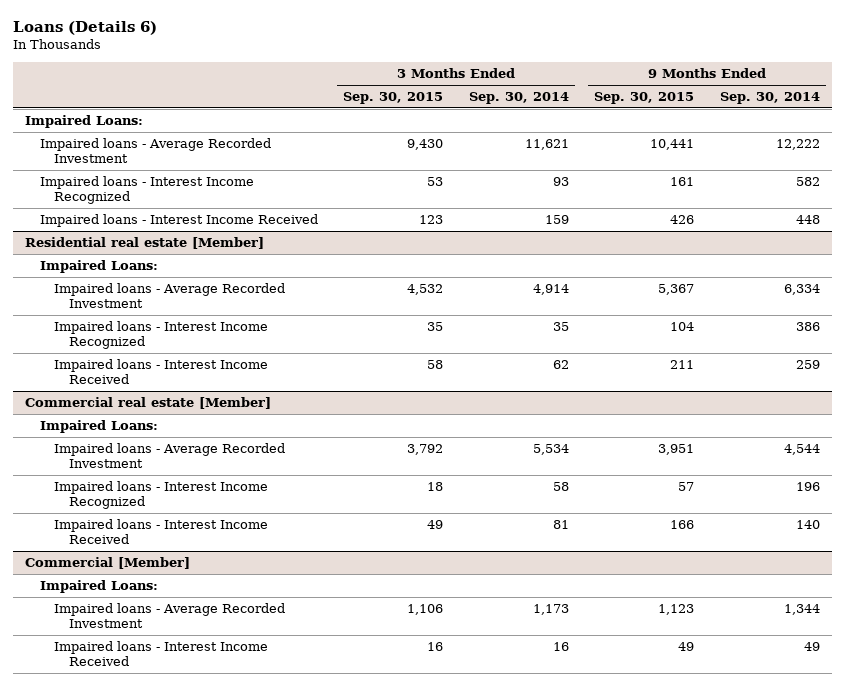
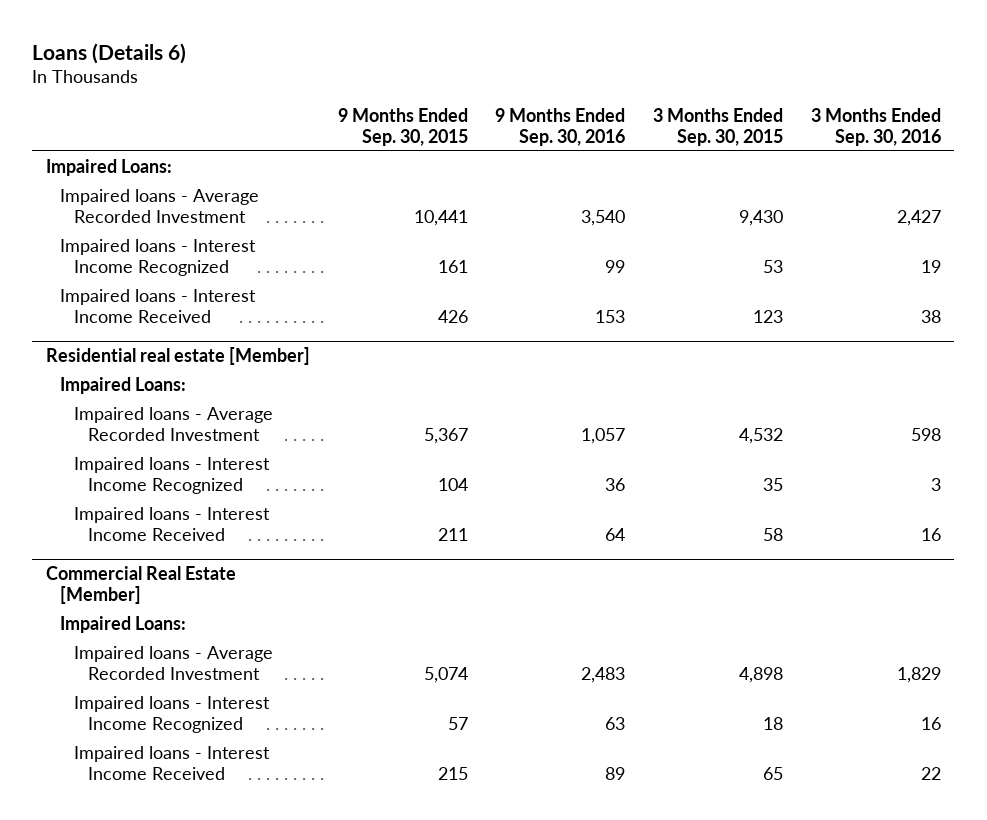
- | 3 Months Ended Sep. 30, 2015 | 3 Months Ended Sep. 30, 2014 | 9 Months Ended Sep. 30, 2015 | 9 Months Ended Sep. 30, 2014
+ | 9 Months Ended Sep. 30, 2015 | 9 Months Ended Sep. 30, 2016 | 3 Months Ended Sep. 30, 2015 | 3 Months Ended Sep. 30, 2016
- Commercial real estate [Member]
+ Commercial Real Estate [Member]
- Impaired loans - Average Recorded Investment | 3,792 | 5,534 | 3,951 | 4,544
+ Impaired loans - Average Recorded Investment | 5,074 | 2,483 | 4,898 | 1,829
- Impaired loans - Interest Income Received | 49 | 81 | 166 | 140
- Commercial [Member]
- Impaired Loans:
- Impaired loans - Average Recorded Investment | 1,106 | 1,173 | 1,123 | 1,344
- Impaired loans - Interest Income Received | 16 | 16 | 49 | 49
+ Impaired loans - Interest Income Received | 215 | 89 | 65 | 22

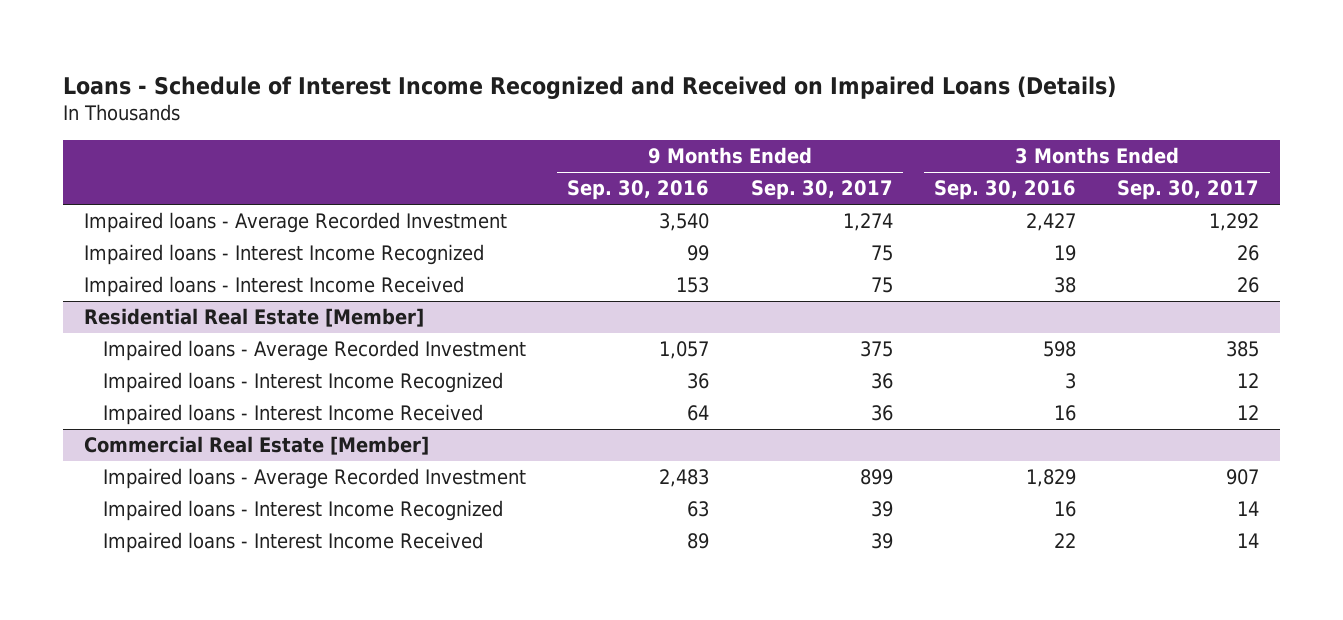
- Loans (Details 6)
+ Loans - Schedule of Interest Income Recognized and Received on Impaired Loans (Details)
- | 9 Months Ended Sep. 30, 2015 | 9 Months Ended Sep. 30, 2016 | 3 Months Ended Sep. 30, 2015 | 3 Months Ended Sep. 30, 2016
+ | 9 Months Ended Sep. 30, 2016 | 9 Months Ended Sep. 30, 2017 | 3 Months Ended Sep. 30, 2016 | 3 Months Ended Sep. 30, 2017
- Impaired Loans:
- Residential real estate [Member]
- Impaired Loans:
+ Residential Real Estate [Member]
@ Commercial Real Estate [Member]
- Impaired Loans:

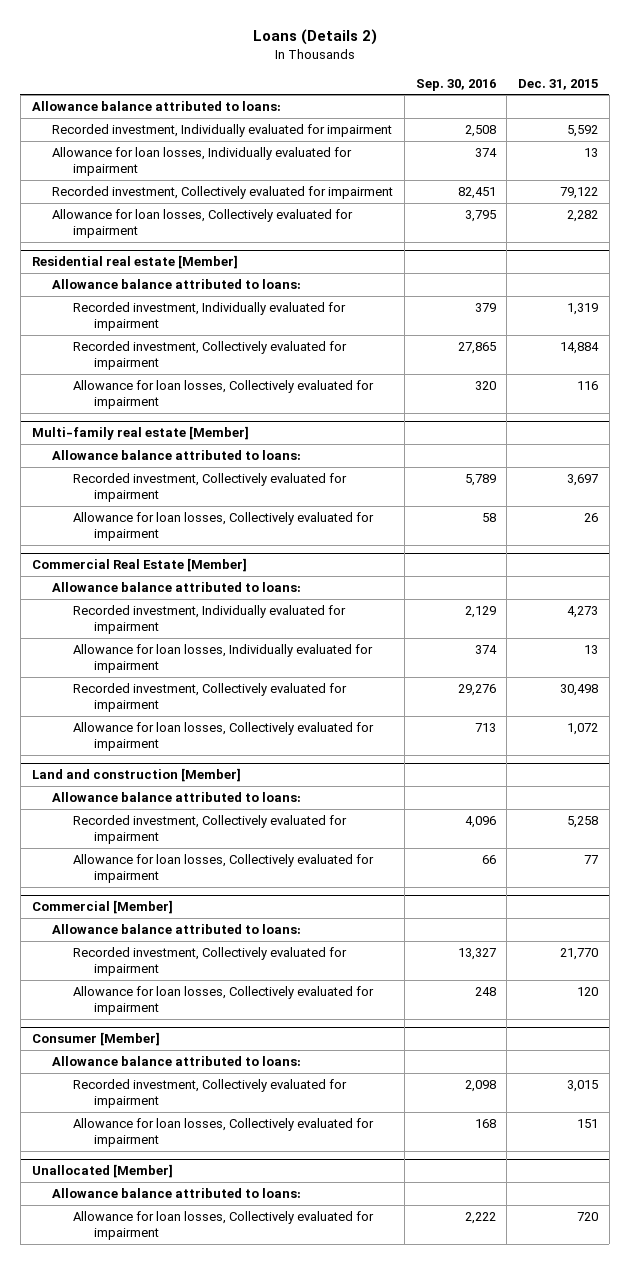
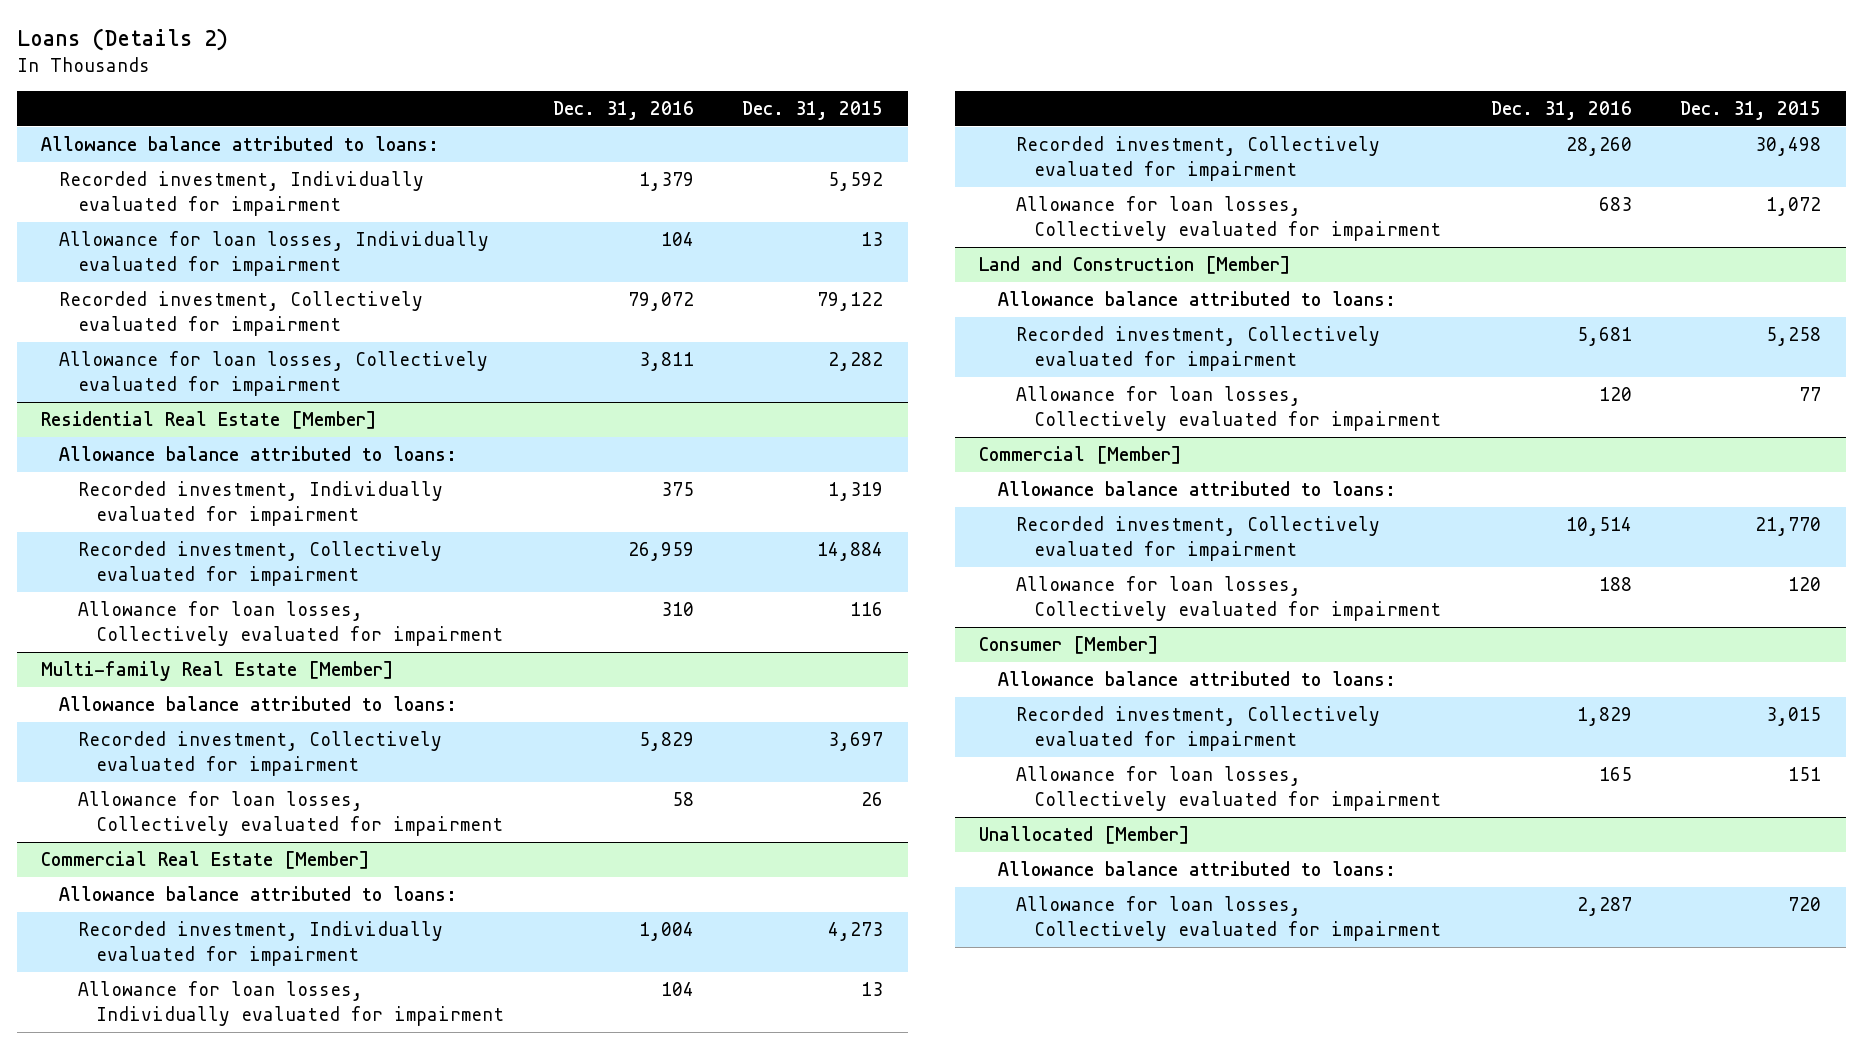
- | Sep. 30, 2016 | Dec. 31, 2015
+ | Dec. 31, 2016 | Dec. 31, 2015
- Residential real estate [Member]
+ Residential Real Estate [Member]
- Multi-family real estate [Member]
+ Multi-family Real Estate [Member]
- Land and construction [Member]
+ Land and Construction [Member]

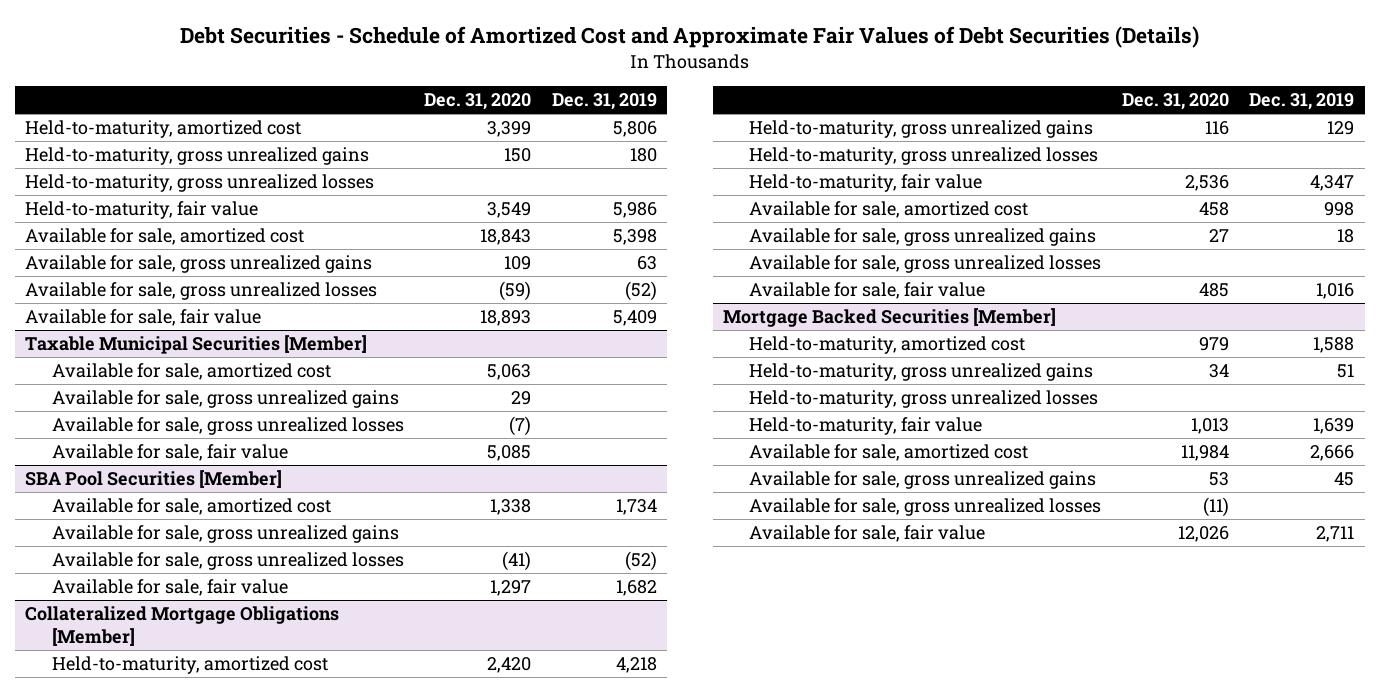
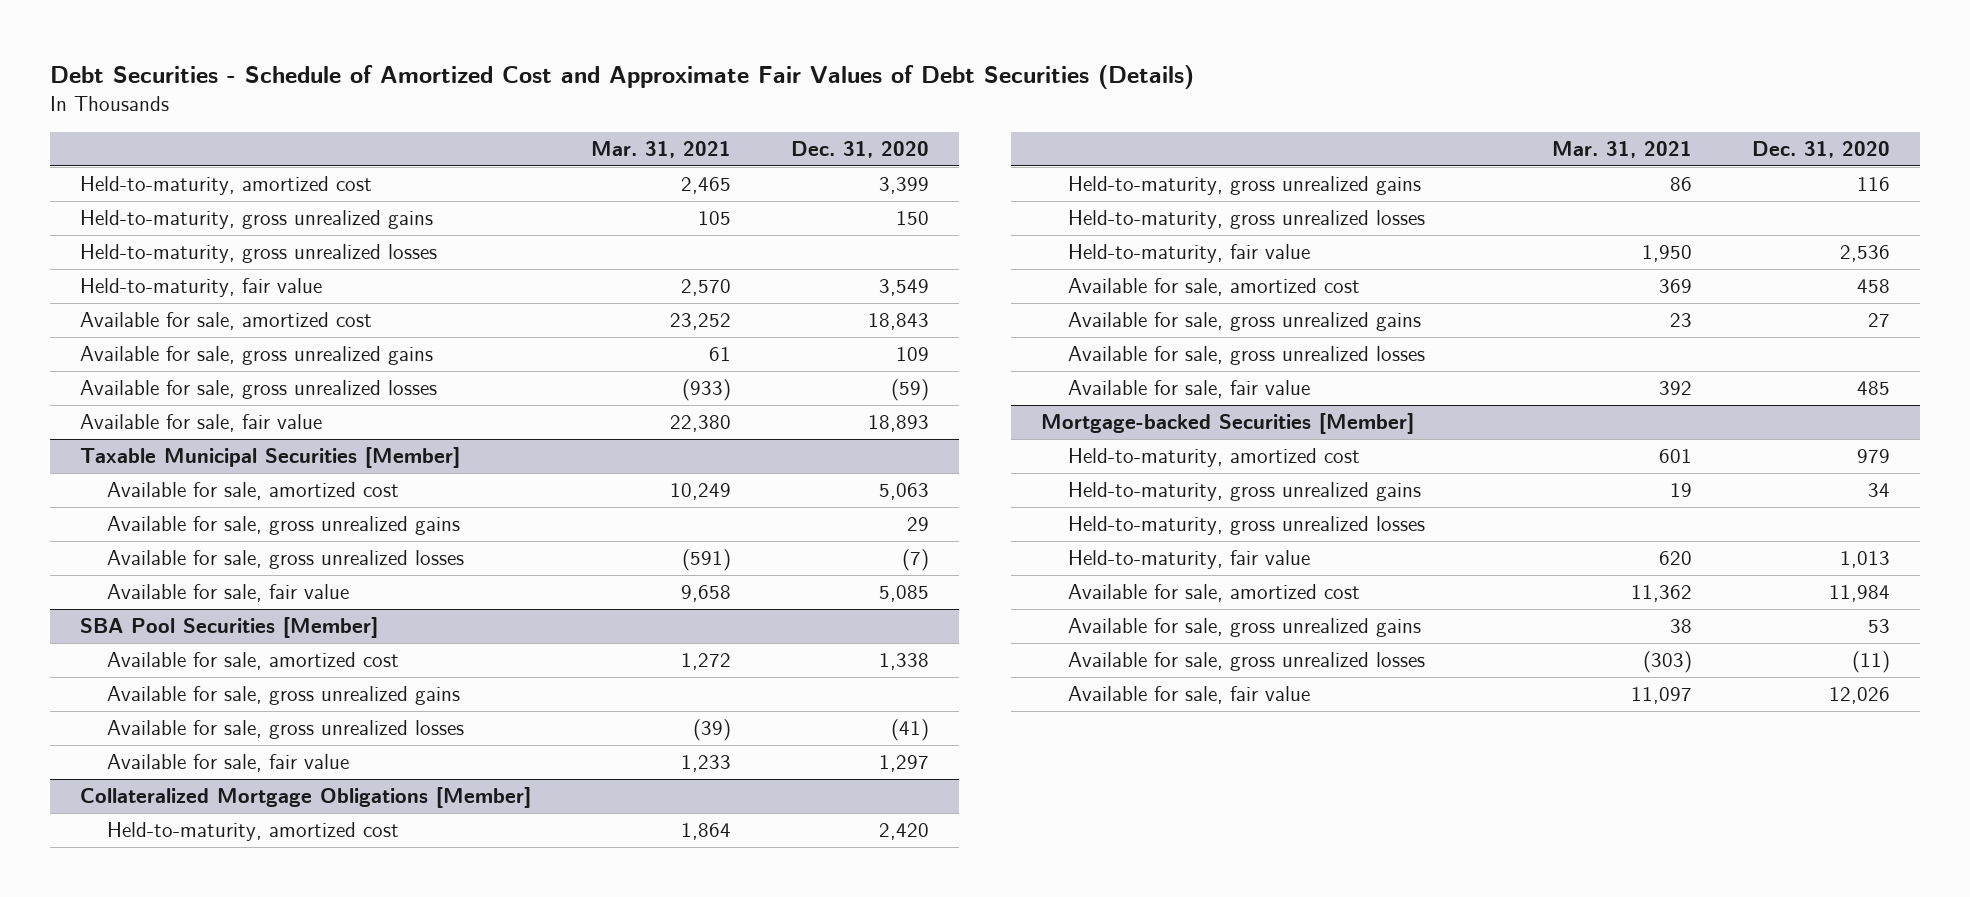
- | Dec. 31, 2020 | Dec. 31, 2019
+ | Mar. 31, 2021 | Dec. 31, 2020
- Mortgage Backed Securities [Member]
+ Mortgage-backed Securities [Member]

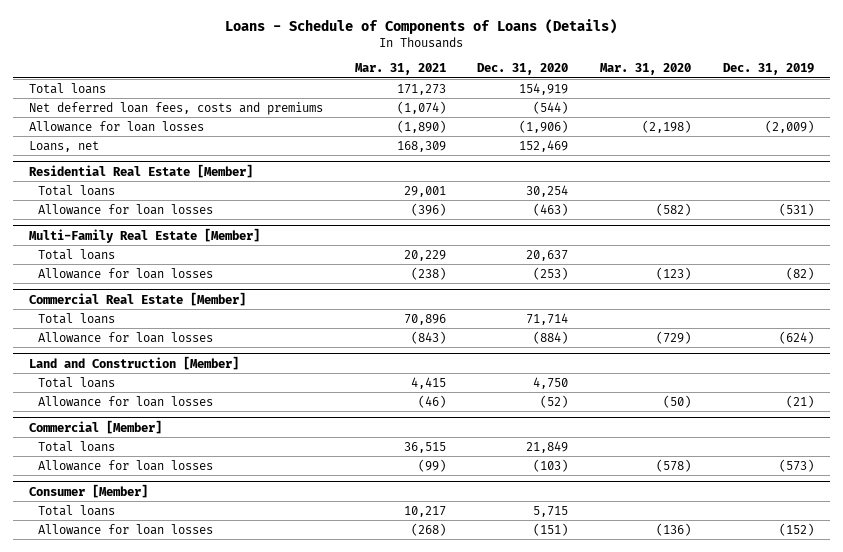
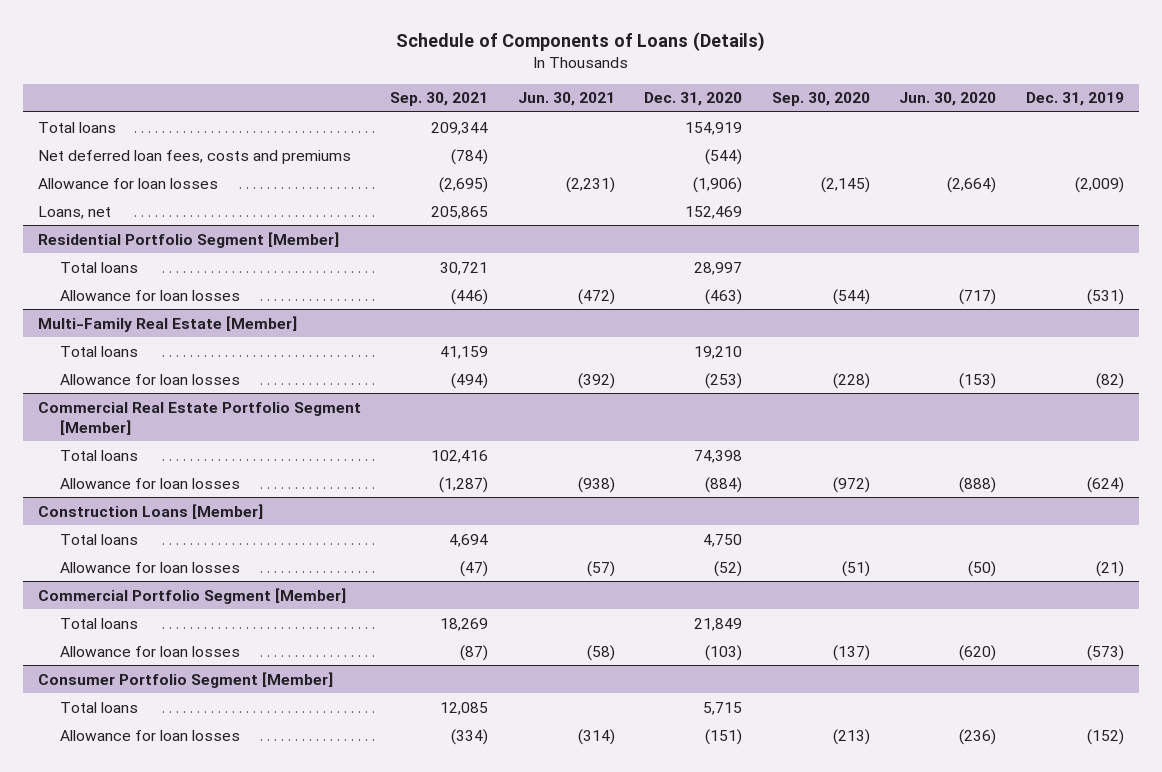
- Loans - Schedule of Components of Loans (Details)
+ Schedule of Components of Loans (Details)
- | Mar. 31, 2021 | Dec. 31, 2020 | Mar. 31, 2020 | Dec. 31, 2019
+ | Sep. 30, 2021 | Jun. 30, 2021 | Dec. 31, 2020 | Sep. 30, 2020 | Jun. 30, 2020 | Dec. 31, 2019
- Residential Real Estate [Member]
- Total loans | 29,001 | 30,254 | |
+ Residential Portfolio Segment [Member]
+ Total loans | 30,721 | | 28,997 | | |
@ Multi-Family Real Estate [Member]
- Total loans | 20,229 | 20,637 | |
+ Total loans | 41,159 | | 19,210 | | |
- Commercial Real Estate [Member]
- Total loans | 70,896 | 71,714 | |
+ Commercial Real Estate Portfolio Segment [Member]
+ Total loans | 102,416 | | 74,398 | | |
- Land and Construction [Member]
+ Construction Loans [Member]
- Commercial [Member]
+ Commercial Portfolio Segment [Member]
- Consumer [Member]
+ Consumer Portfolio Segment [Member]

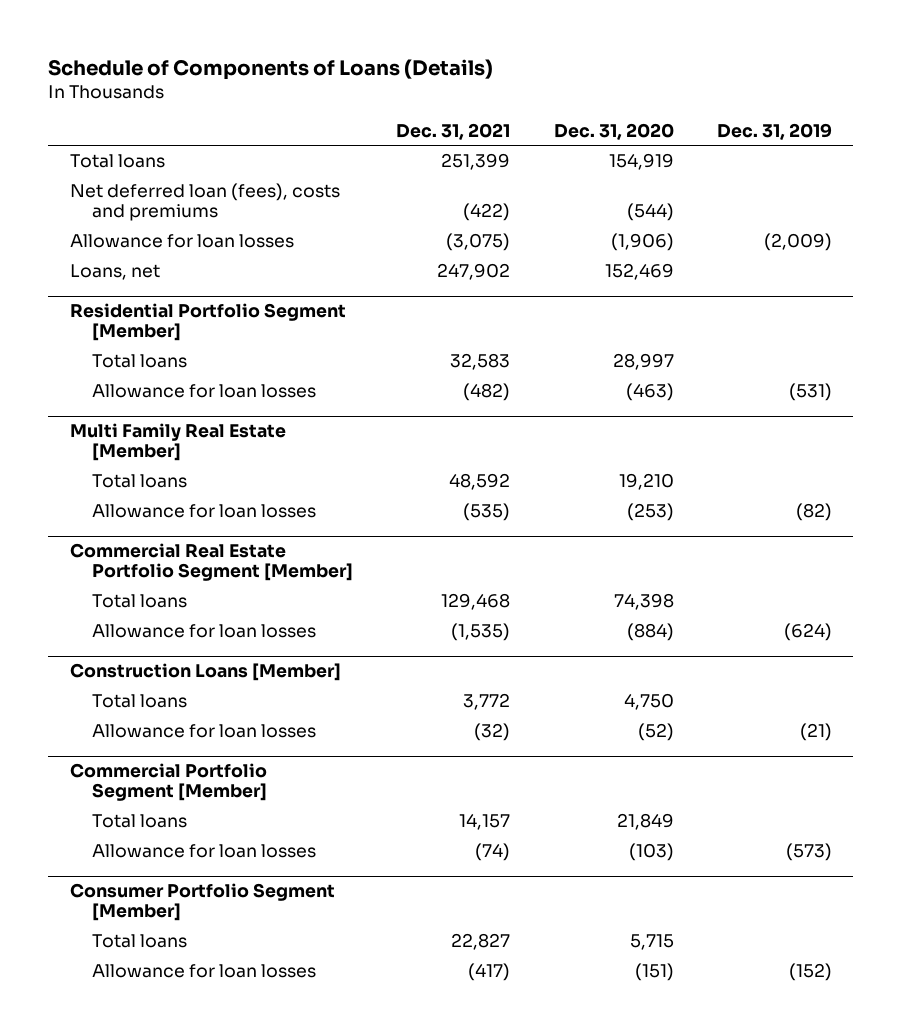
- | Sep. 30, 2021 | Jun. 30, 2021 | Dec. 31, 2020 | Sep. 30, 2020 | Jun. 30, 2020 | Dec. 31, 2019
+ | Dec. 31, 2021 | Dec. 31, 2020 | Dec. 31, 2019
- Net deferred loan fees, costs and premiums | (784) | | (544) | | |
+ Net deferred loan (fees), costs and premiums | (422) | (544) |
- Multi-Family Real Estate [Member]
+ Multi Family Real Estate [Member]

